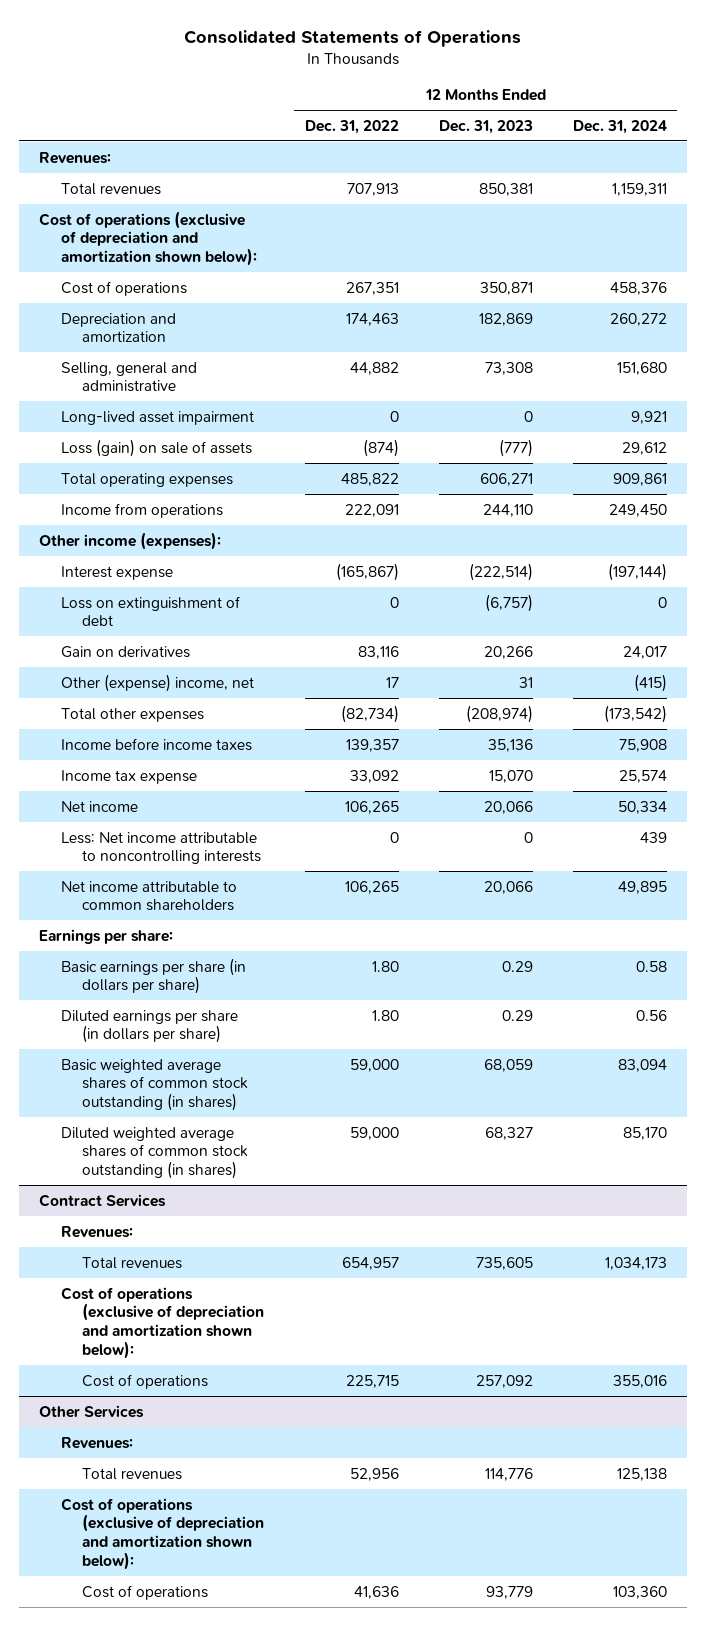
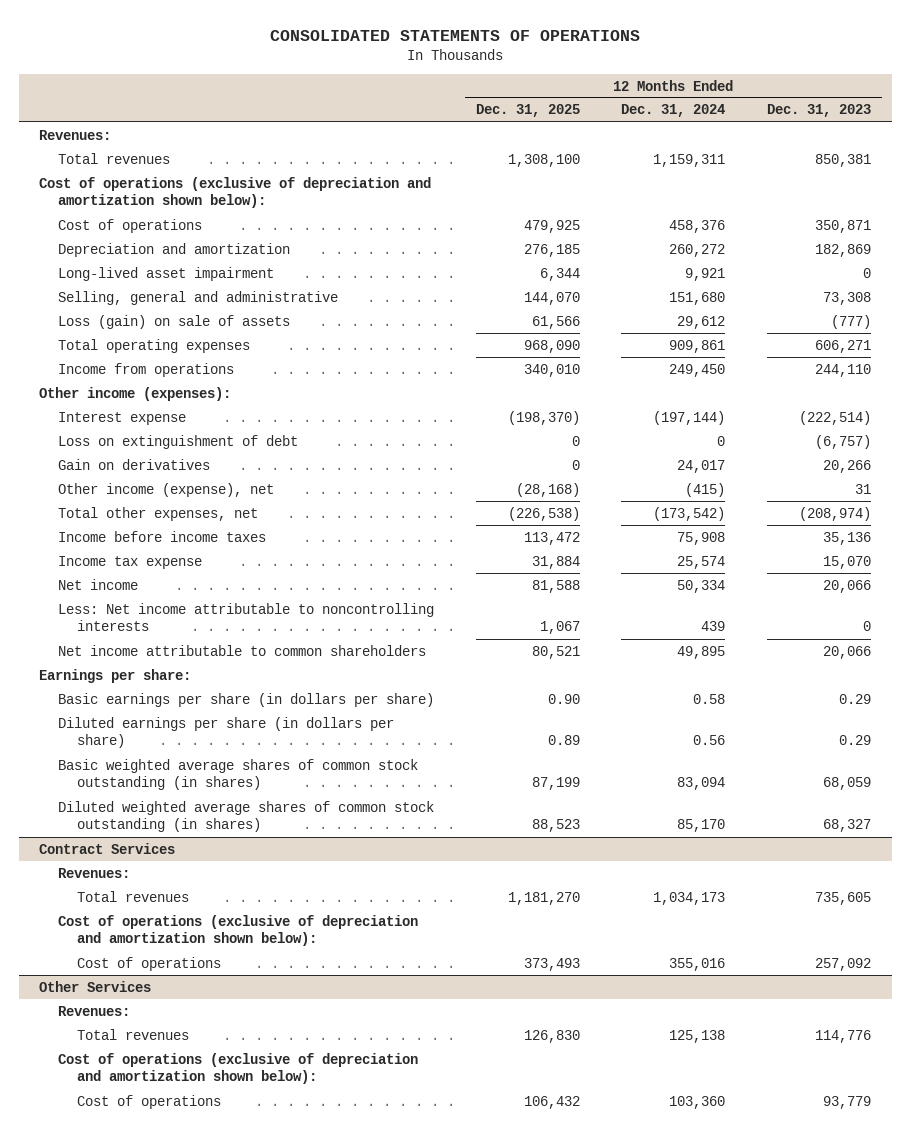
- Consolidated Statements of Operations
+ CONSOLIDATED STATEMENTS OF OPERATIONS
- | 12 Months Ended Dec. 31, 2022 | 12 Months Ended Dec. 31, 2023 | 12 Months Ended Dec. 31, 2024
+ | 12 Months Ended Dec. 31, 2025 | 12 Months Ended Dec. 31, 2024 | 12 Months Ended Dec. 31, 2023
moved down: Selling, general and administrative | 144,070 | 151,680 | 73,308
- Other (expense) income, net | 17 | 31 | (415)
- Total other expenses | (82,734) | (208,974) | (173,542)
+ Other income (expense), net | (28,168) | (415) | 31
+ Total other expenses, net | (226,538) | (173,542) | (208,974)

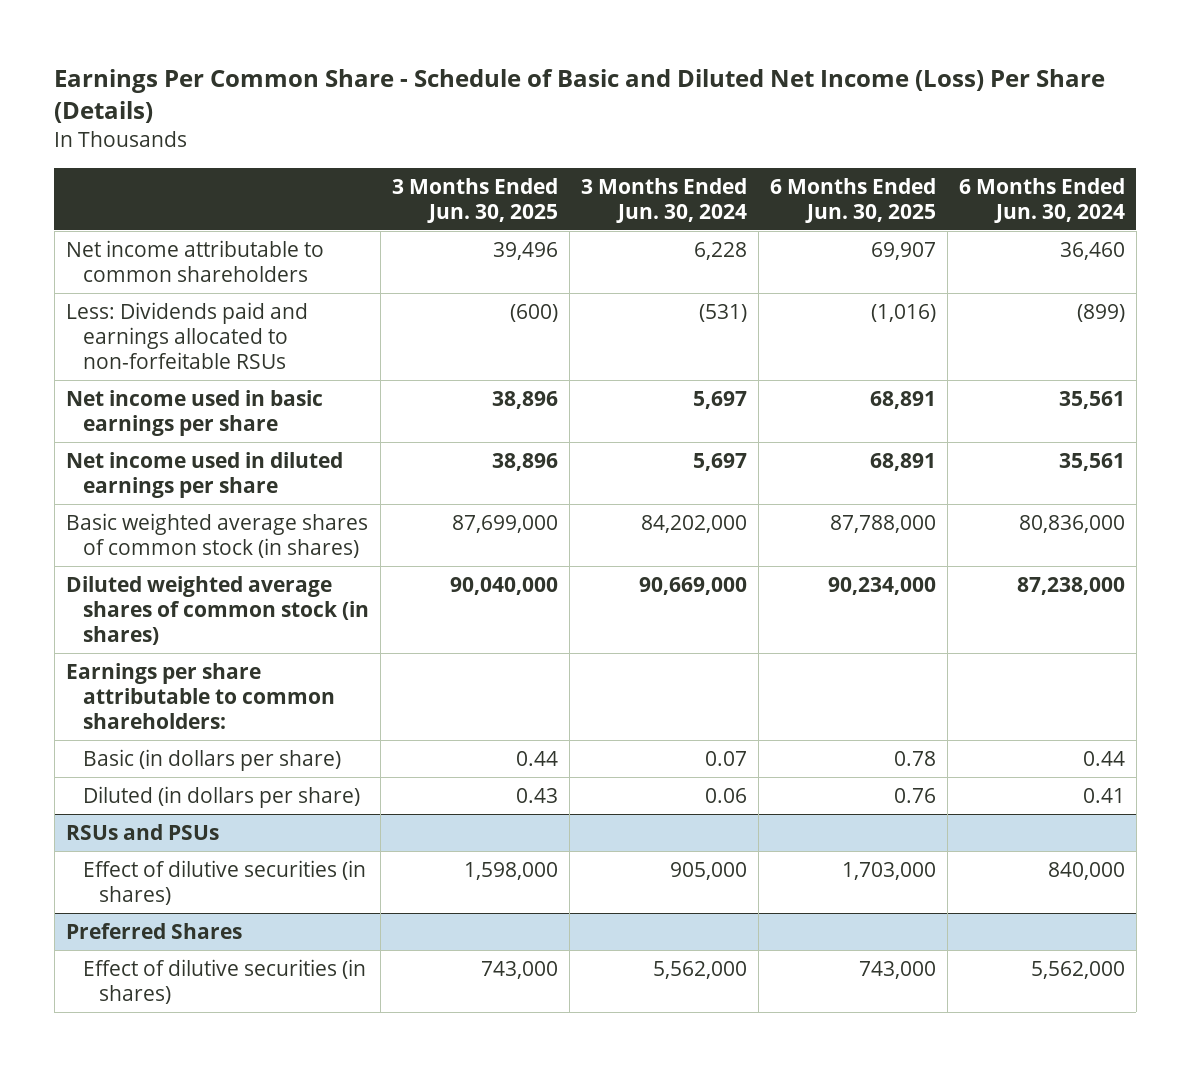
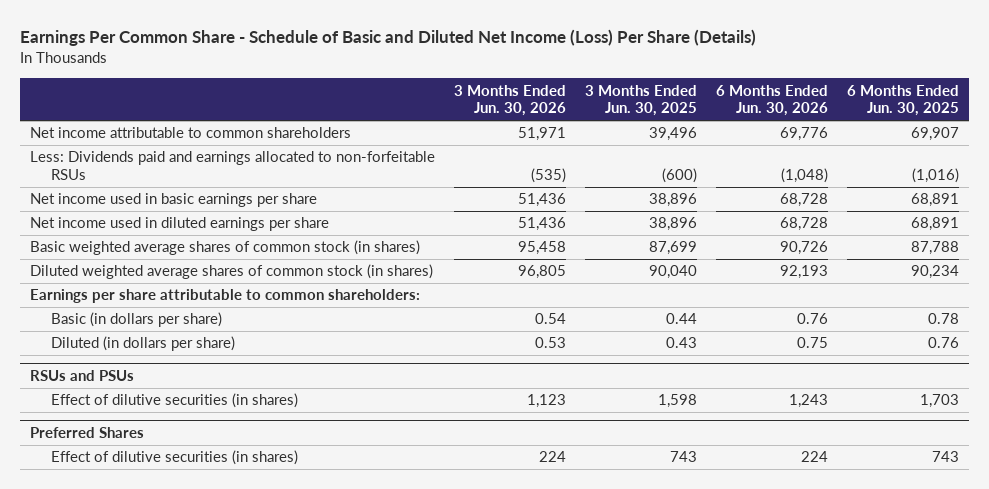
- | 3 Months Ended Jun. 30, 2025 | 3 Months Ended Jun. 30, 2024 | 6 Months Ended Jun. 30, 2025 | 6 Months Ended Jun. 30, 2024
+ | 3 Months Ended Jun. 30, 2026 | 3 Months Ended Jun. 30, 2025 | 6 Months Ended Jun. 30, 2026 | 6 Months Ended Jun. 30, 2025
- Basic weighted average shares of common stock (in shares) | 87,699,000 | 84,202,000 | 87,788,000 | 80,836,000
- Diluted weighted average shares of common stock (in shares) | 90,040,000 | 90,669,000 | 90,234,000 | 87,238,000
+ Basic weighted average shares of common stock (in shares) | 95,458 | 87,699 | 90,726 | 87,788
+ Diluted weighted average shares of common stock (in shares) | 96,805 | 90,040 | 92,193 | 90,234
@ RSUs and PSUs
- Effect of dilutive securities (in shares) | 1,598,000 | 905,000 | 1,703,000 | 840,000
+ Effect of dilutive securities (in shares) | 1,123 | 1,598 | 1,243 | 1,703
@ Preferred Shares
- Effect of dilutive securities (in shares) | 743,000 | 5,562,000 | 743,000 | 5,562,000
+ Effect of dilutive securities (in shares) | 224 | 743 | 224 | 743

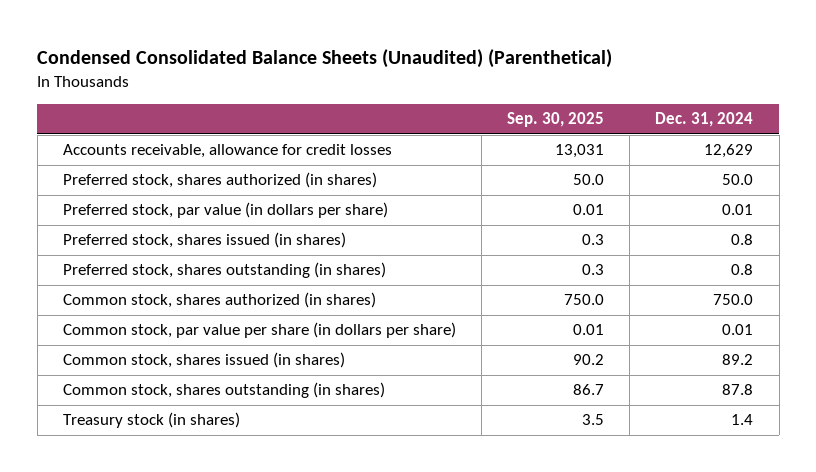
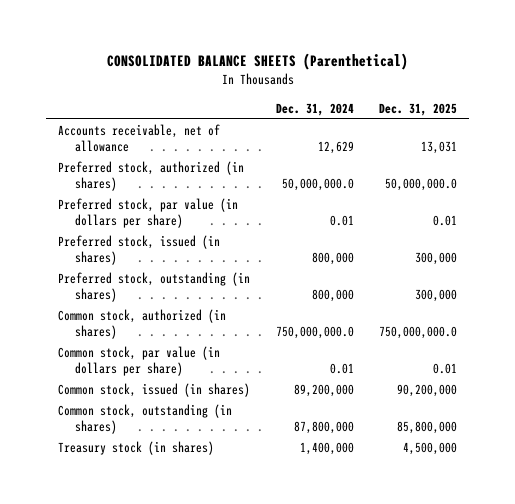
- Condensed Consolidated Balance Sheets (Unaudited) (Parenthetical)
+ CONSOLIDATED BALANCE SHEETS (Parenthetical)
- | Sep. 30, 2025 | Dec. 31, 2024
+ | Dec. 31, 2024 | Dec. 31, 2025
- Accounts receivable, allowance for credit losses | 13,031 | 12,629
- Preferred stock, shares authorized (in shares) | 50.0 | 50.0
+ Accounts receivable, net of allowance | 12,629 | 13,031
+ Preferred stock, authorized (in shares) | 50,000,000.0 | 50,000,000.0
- Preferred stock, shares issued (in shares) | 0.3 | 0.8
- Preferred stock, shares outstanding (in shares) | 0.3 | 0.8
- Common stock, shares authorized (in shares) | 750.0 | 750.0
- Common stock, par value per share (in dollars per share) | 0.01 | 0.01
- Common stock, shares issued (in shares) | 90.2 | 89.2
- Common stock, shares outstanding (in shares) | 86.7 | 87.8
- Treasury stock (in shares) | 3.5 | 1.4
+ Preferred stock, issued (in shares) | 800,000 | 300,000
+ Preferred stock, outstanding (in shares) | 800,000 | 300,000
+ Common stock, authorized (in shares) | 750,000,000.0 | 750,000,000.0
+ Common stock, par value (in dollars per share) | 0.01 | 0.01
+ Common stock, issued (in shares) | 89,200,000 | 90,200,000
+ Common stock, outstanding (in shares) | 87,800,000 | 85,800,000
+ Treasury stock (in shares) | 1,400,000 | 4,500,000

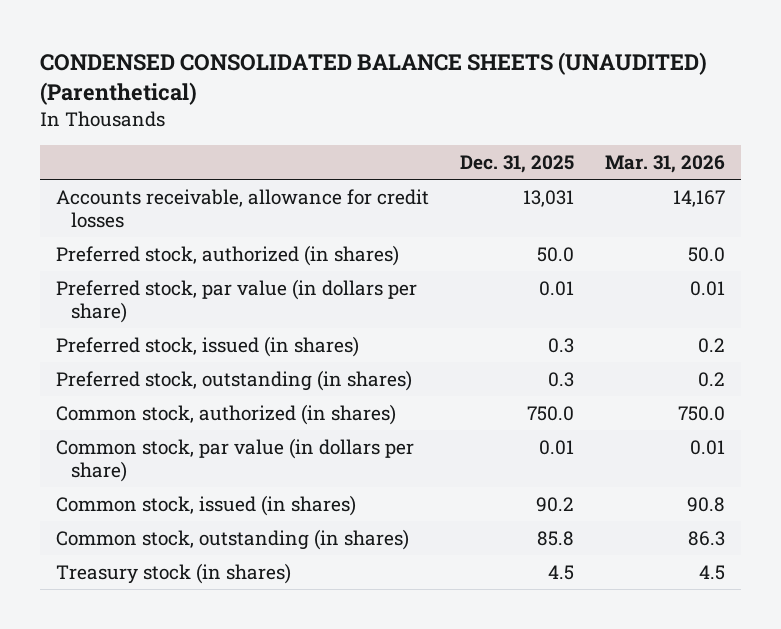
- CONSOLIDATED BALANCE SHEETS (Parenthetical)
+ CONDENSED CONSOLIDATED BALANCE SHEETS (UNAUDITED) (Parenthetical)
- | Dec. 31, 2024 | Dec. 31, 2025
+ | Dec. 31, 2025 | Mar. 31, 2026
- Accounts receivable, net of allowance | 12,629 | 13,031
- Preferred stock, authorized (in shares) | 50,000,000.0 | 50,000,000.0
+ Accounts receivable, allowance for credit losses | 13,031 | 14,167
+ Preferred stock, authorized (in shares) | 50.0 | 50.0
- Preferred stock, issued (in shares) | 800,000 | 300,000
- Preferred stock, outstanding (in shares) | 800,000 | 300,000
- Common stock, authorized (in shares) | 750,000,000.0 | 750,000,000.0
+ Preferred stock, issued (in shares) | 0.3 | 0.2
+ Preferred stock, outstanding (in shares) | 0.3 | 0.2
+ Common stock, authorized (in shares) | 750.0 | 750.0
- Common stock, issued (in shares) | 89,200,000 | 90,200,000
- Common stock, outstanding (in shares) | 87,800,000 | 85,800,000
- Treasury stock (in shares) | 1,400,000 | 4,500,000
+ Common stock, issued (in shares) | 90.2 | 90.8
+ Common stock, outstanding (in shares) | 85.8 | 86.3
+ Treasury stock (in shares) | 4.5 | 4.5

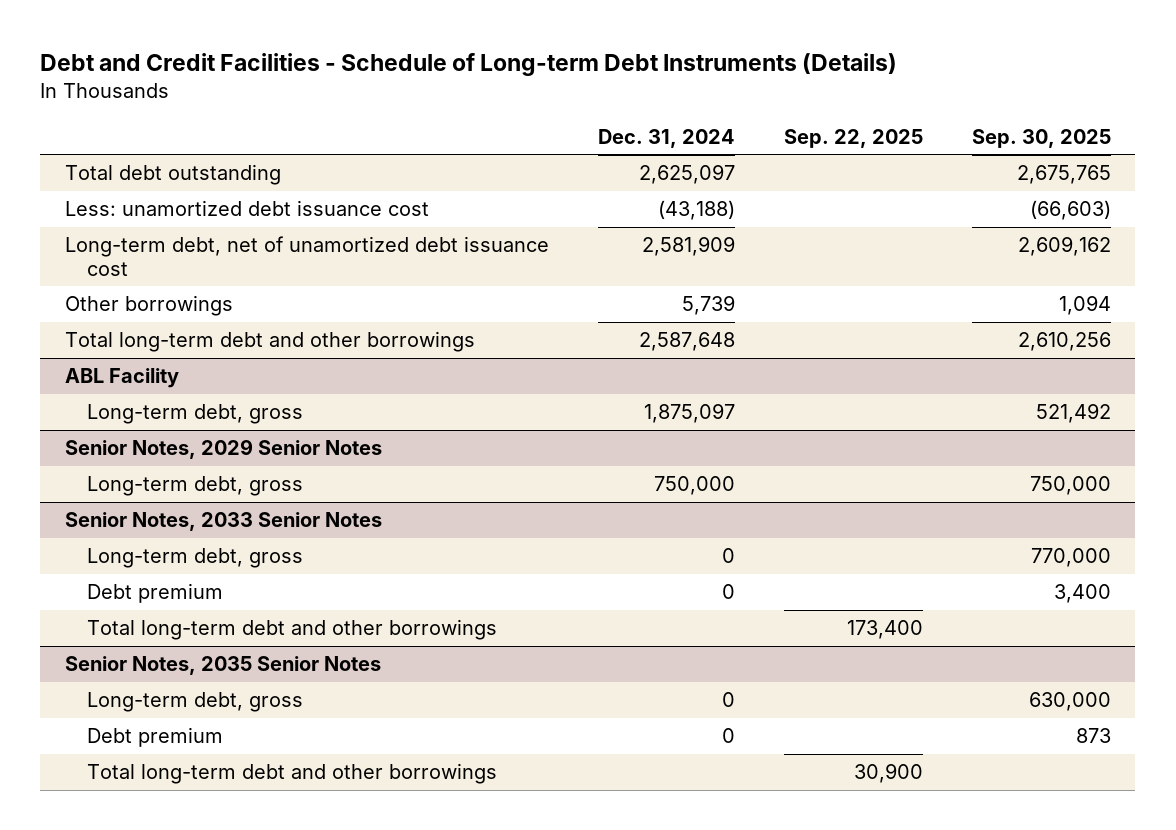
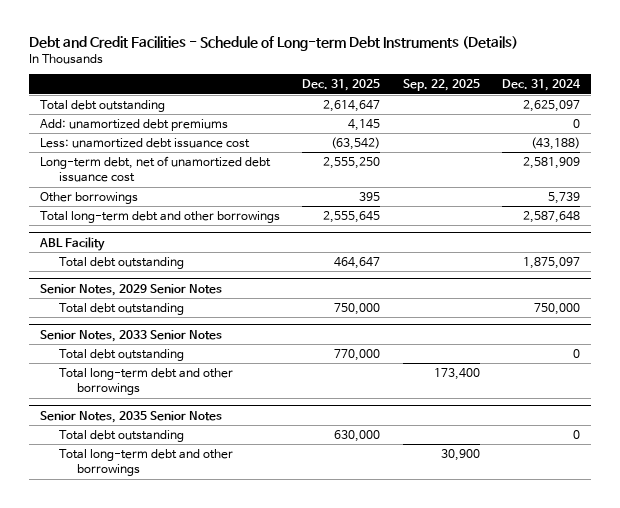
- | Dec. 31, 2024 | Sep. 22, 2025 | Sep. 30, 2025
+ | Dec. 31, 2025 | Sep. 22, 2025 | Dec. 31, 2024
+ Add: unamortized debt premiums | 4,145 | | 0
@ ABL Facility
- Long-term debt, gross | 1,875,097 | | 521,492
+ Total debt outstanding | 464,647 | | 1,875,097
@ Senior Notes, 2029 Senior Notes
- Long-term debt, gross | 750,000 | | 750,000
+ Total debt outstanding | 750,000 | | 750,000
@ Senior Notes, 2033 Senior Notes
- Long-term debt, gross | 0 | | 770,000
- Debt premium | 0 | | 3,400
+ Total debt outstanding | 770,000 | | 0
@ Senior Notes, 2035 Senior Notes
- Long-term debt, gross | 0 | | 630,000
- Debt premium | 0 | | 873
+ Total debt outstanding | 630,000 | | 0

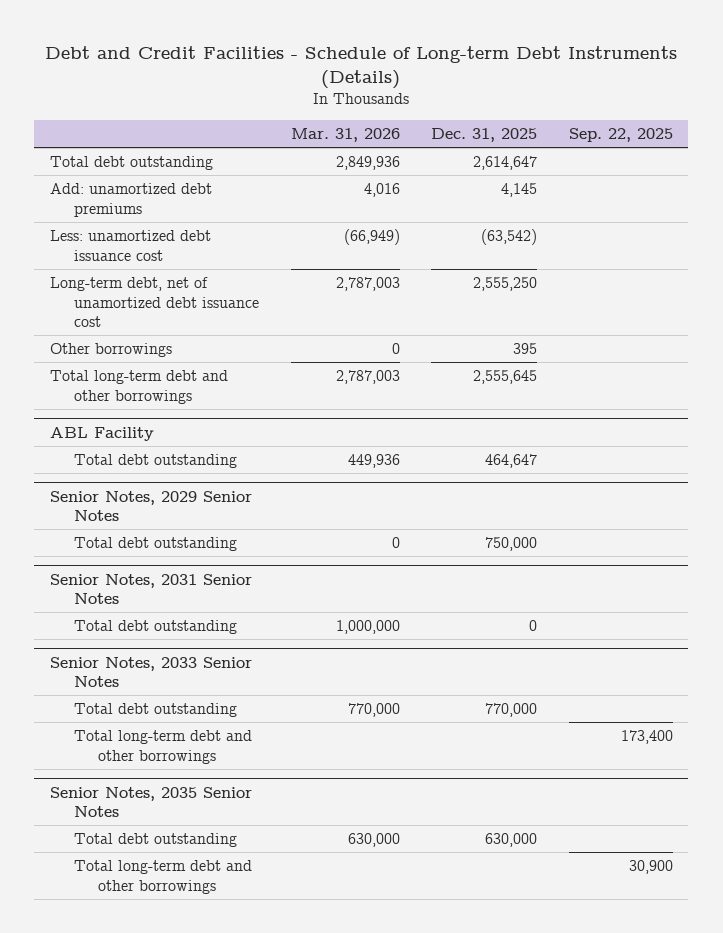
- | Dec. 31, 2025 | Sep. 22, 2025 | Dec. 31, 2024
+ | Mar. 31, 2026 | Dec. 31, 2025 | Sep. 22, 2025
+ Senior Notes, 2031 Senior Notes
+ Total debt outstanding | 1,000,000 | 0 |

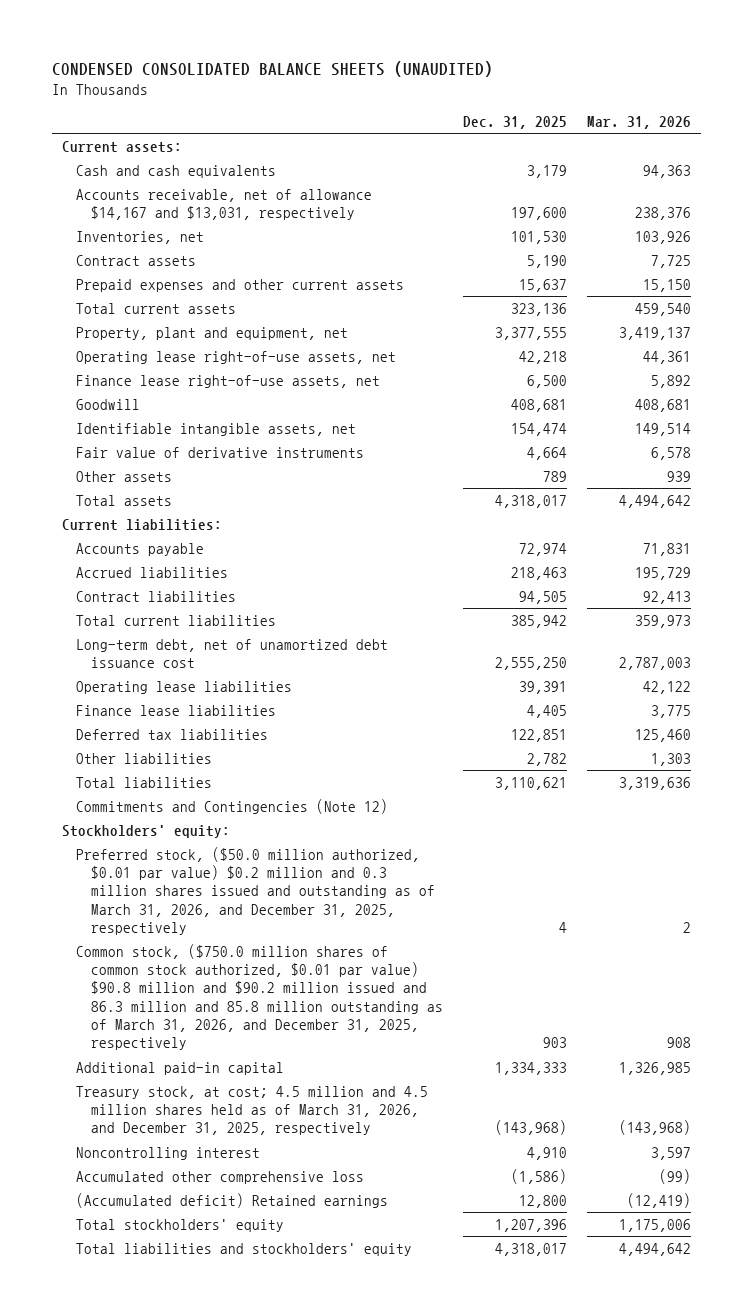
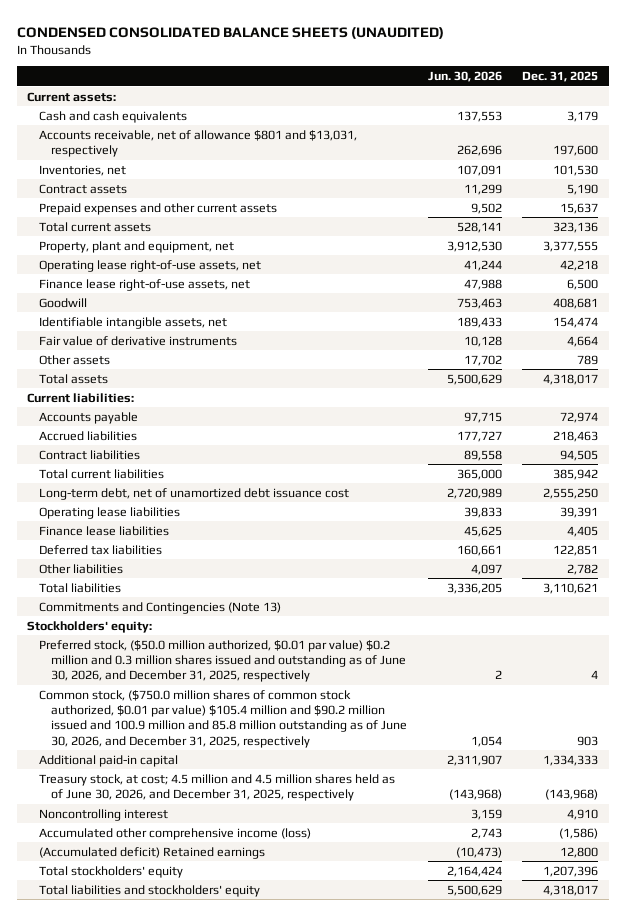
- | Dec. 31, 2025 | Mar. 31, 2026
+ | Jun. 30, 2026 | Dec. 31, 2025
- Accounts receivable, net of allowance $14,167 and $13,031, respectively | 197,600 | 238,376
+ Accounts receivable, net of allowance $801 and $13,031, respectively | 262,696 | 197,600
- Commitments and Contingencies (Note 12)
+ Commitments and Contingencies (Note 13)
- Preferred stock, ($50.0 million authorized, $0.01 par value) $0.2 million and 0.3 million shares issued and outstanding as of March 31, 2026, and December 31, 2025, respectively | 4 | 2
- Common stock, ($750.0 million shares of common stock authorized, $0.01 par value) $90.8 million and $90.2 million issued and 86.3 million and 85.8 million outstanding as of March 31, 2026, and December 31, 2025, respectively | 903 | 908
+ Preferred stock, ($50.0 million authorized, $0.01 par value) $0.2 million and 0.3 million shares issued and outstanding as of June 30, 2026, and December 31, 2025, respectively | 2 | 4
+ Common stock, ($750.0 million shares of common stock authorized, $0.01 par value) $105.4 million and $90.2 million issued and 100.9 million and 85.8 million outstanding as of June 30, 2026, and December 31, 2025, respectively | 1,054 | 903
- Treasury stock, at cost; 4.5 million and 4.5 million shares held as of March 31, 2026, and December 31, 2025, respectively | (143,968) | (143,968)
+ Treasury stock, at cost; 4.5 million and 4.5 million shares held as of June 30, 2026, and December 31, 2025, respectively | (143,968) | (143,968)
- Accumulated other comprehensive loss | (1,586) | (99)
+ Accumulated other comprehensive income (loss) | 2,743 | (1,586)

